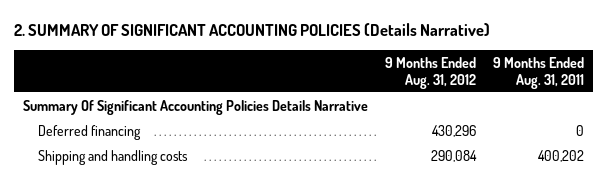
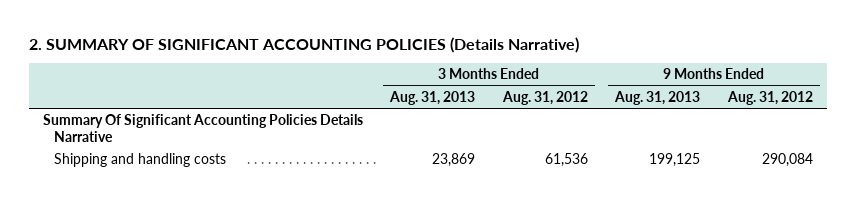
- | 9 Months Ended Aug. 31, 2012 | 9 Months Ended Aug. 31, 2011
+ | 3 Months Ended Aug. 31, 2013 | 3 Months Ended Aug. 31, 2012 | 9 Months Ended Aug. 31, 2013 | 9 Months Ended Aug. 31, 2012
- Deferred financing | 430,296 | 0

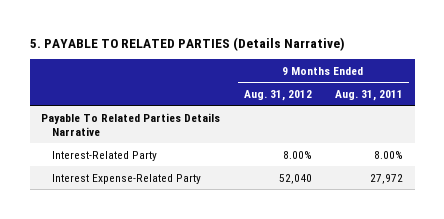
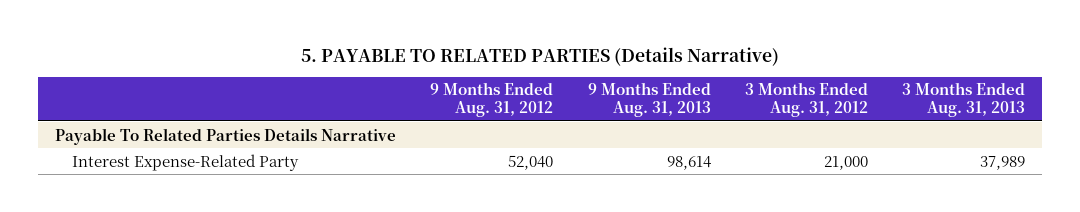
- | 9 Months Ended Aug. 31, 2012 | 9 Months Ended Aug. 31, 2011
+ | 9 Months Ended Aug. 31, 2012 | 9 Months Ended Aug. 31, 2013 | 3 Months Ended Aug. 31, 2012 | 3 Months Ended Aug. 31, 2013
- Interest-Related Party | 8.00% | 8.00%

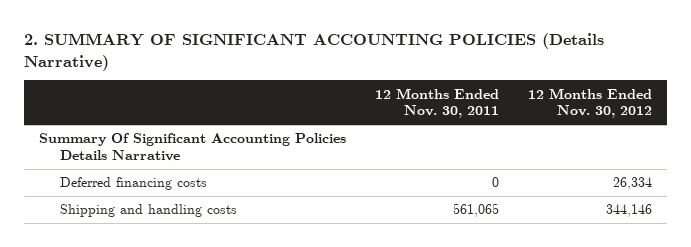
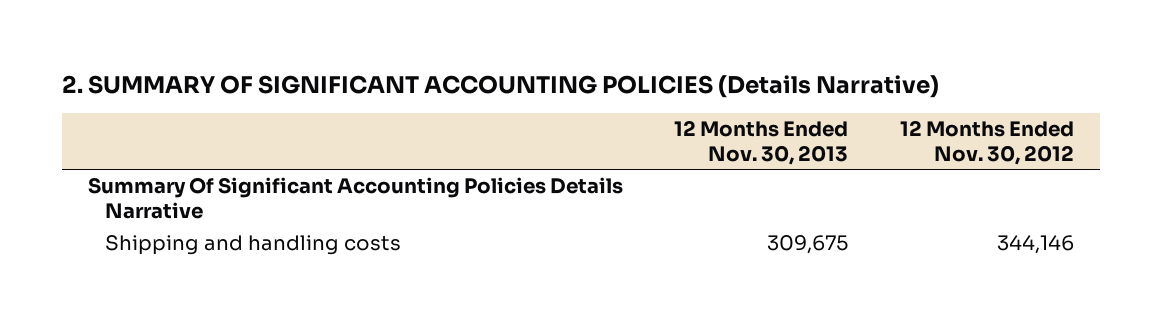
- | 12 Months Ended Nov. 30, 2011 | 12 Months Ended Nov. 30, 2012
+ | 12 Months Ended Nov. 30, 2013 | 12 Months Ended Nov. 30, 2012
- Deferred financing costs | 0 | 26,334

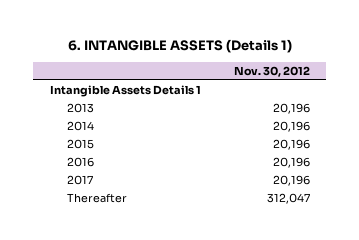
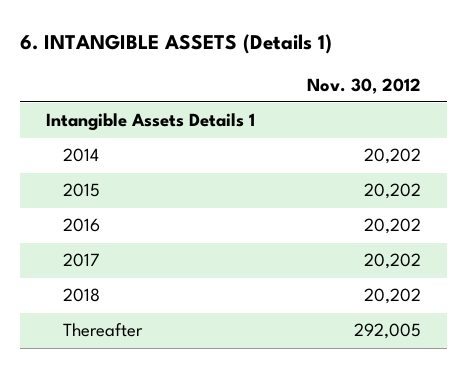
- 2013 | 20,196
- 2014 | 20,196
- 2015 | 20,196
- 2016 | 20,196
- 2017 | 20,196
- Thereafter | 312,047
+ 2014 | 20,202
+ 2015 | 20,202
+ 2016 | 20,202
+ 2017 | 20,202
+ 2018 | 20,202
+ Thereafter | 292,005

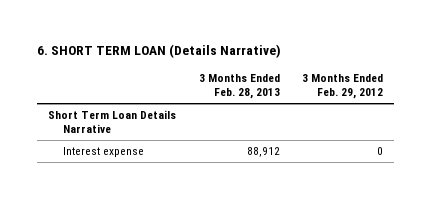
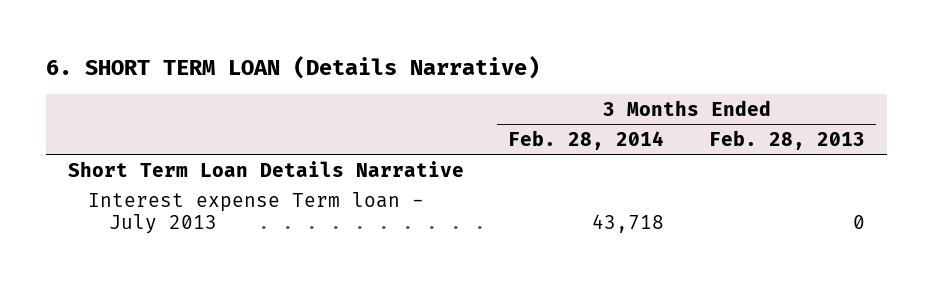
- | 3 Months Ended Feb. 28, 2013 | 3 Months Ended Feb. 29, 2012
+ | 3 Months Ended Feb. 28, 2014 | 3 Months Ended Feb. 28, 2013
- Interest expense | 88,912 | 0
+ Interest expense Term loan - July 2013 | 43,718 | 0

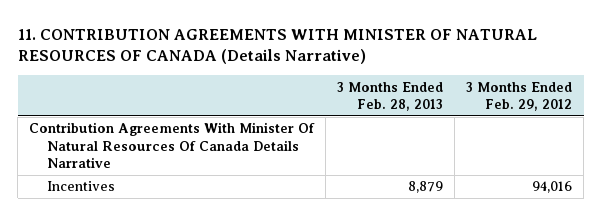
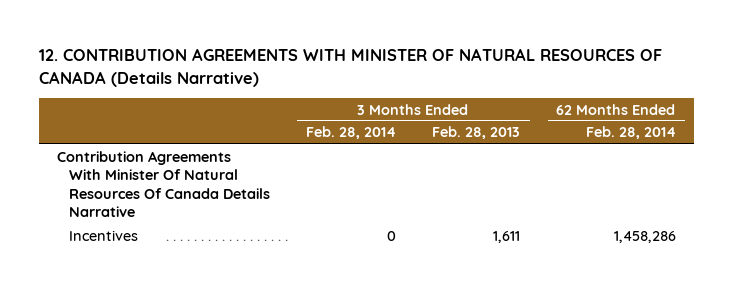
- 11. CONTRIBUTION AGREEMENTS WITH MINISTER OF NATURAL RESOURCES OF CANADA (Details Narrative)
+ 12. CONTRIBUTION AGREEMENTS WITH MINISTER OF NATURAL RESOURCES OF CANADA (Details Narrative)
- | 3 Months Ended Feb. 28, 2013 | 3 Months Ended Feb. 29, 2012
+ | 3 Months Ended Feb. 28, 2014 | 3 Months Ended Feb. 28, 2013 | 62 Months Ended Feb. 28, 2014
- Incentives | 8,879 | 94,016
+ Incentives | 0 | 1,611 | 1,458,286

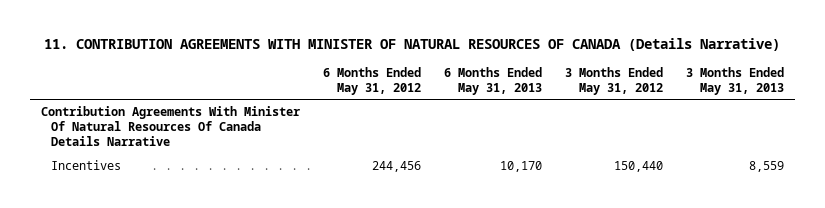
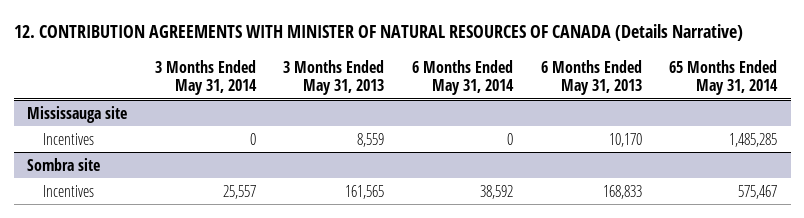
- 11. CONTRIBUTION AGREEMENTS WITH MINISTER OF NATURAL RESOURCES OF CANADA (Details Narrative)
+ 12. CONTRIBUTION AGREEMENTS WITH MINISTER OF NATURAL RESOURCES OF CANADA (Details Narrative)
- | 6 Months Ended May 31, 2012 | 6 Months Ended May 31, 2013 | 3 Months Ended May 31, 2012 | 3 Months Ended May 31, 2013
+ | 3 Months Ended May 31, 2014 | 3 Months Ended May 31, 2013 | 6 Months Ended May 31, 2014 | 6 Months Ended May 31, 2013 | 65 Months Ended May 31, 2014
- Contribution Agreements With Minister Of Natural Resources Of Canada Details Narrative
+ Mississauga site
+ Sombra site
+ Incentives | 25,557 | 161,565 | 38,592 | 168,833 | 575,467

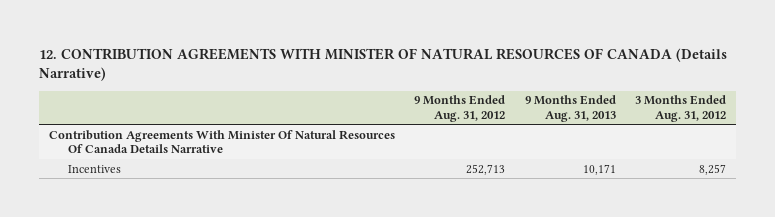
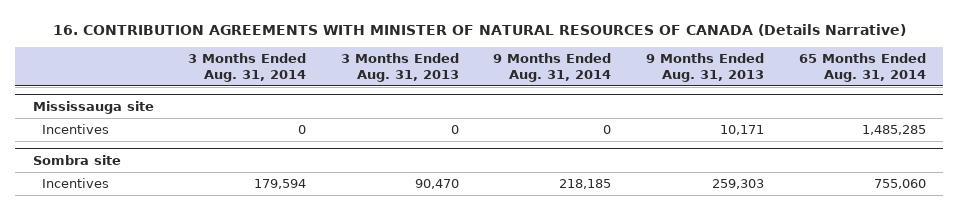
- 12. CONTRIBUTION AGREEMENTS WITH MINISTER OF NATURAL RESOURCES OF CANADA (Details Narrative)
+ 16. CONTRIBUTION AGREEMENTS WITH MINISTER OF NATURAL RESOURCES OF CANADA (Details Narrative)
- | 9 Months Ended Aug. 31, 2012 | 9 Months Ended Aug. 31, 2013 | 3 Months Ended Aug. 31, 2012
+ | 3 Months Ended Aug. 31, 2014 | 3 Months Ended Aug. 31, 2013 | 9 Months Ended Aug. 31, 2014 | 9 Months Ended Aug. 31, 2013 | 65 Months Ended Aug. 31, 2014
- Contribution Agreements With Minister Of Natural Resources Of Canada Details Narrative
+ Mississauga site
+ Sombra site
+ Incentives | 179,594 | 90,470 | 218,185 | 259,303 | 755,060

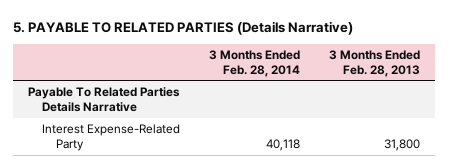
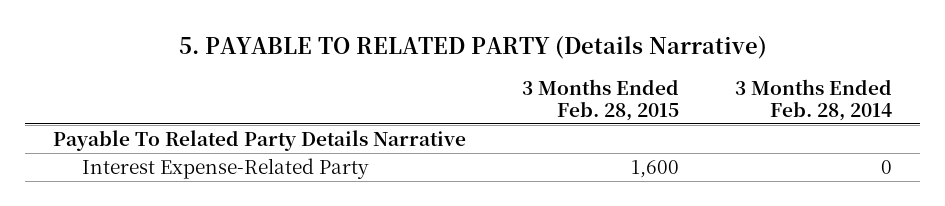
- 5. PAYABLE TO RELATED PARTIES (Details Narrative)
+ 5. PAYABLE TO RELATED PARTY (Details Narrative)
- | 3 Months Ended Feb. 28, 2014 | 3 Months Ended Feb. 28, 2013
+ | 3 Months Ended Feb. 28, 2015 | 3 Months Ended Feb. 28, 2014
- Payable To Related Parties Details Narrative
- Interest Expense-Related Party | 40,118 | 31,800
+ Payable To Related Party Details Narrative
+ Interest Expense-Related Party | 1,600 | 0

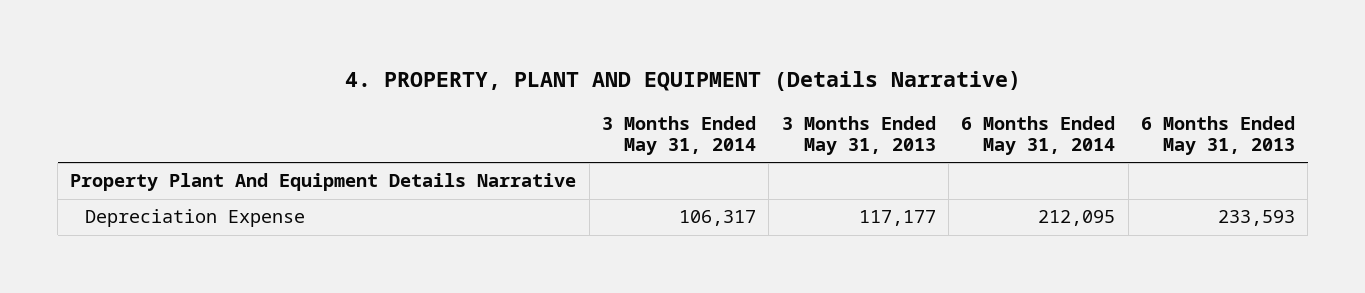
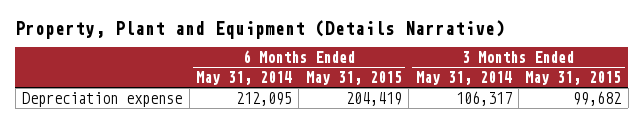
- 4. PROPERTY, PLANT AND EQUIPMENT (Details Narrative)
+ Property, Plant and Equipment (Details Narrative)
- | 3 Months Ended May 31, 2014 | 3 Months Ended May 31, 2013 | 6 Months Ended May 31, 2014 | 6 Months Ended May 31, 2013
+ | 6 Months Ended May 31, 2014 | 6 Months Ended May 31, 2015 | 3 Months Ended May 31, 2014 | 3 Months Ended May 31, 2015
- Property Plant And Equipment Details Narrative
- Depreciation Expense | 106,317 | 117,177 | 212,095 | 233,593
+ Depreciation expense | 212,095 | 204,419 | 106,317 | 99,682

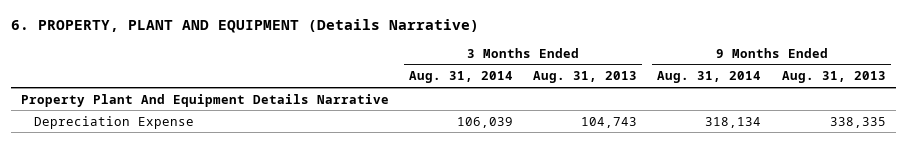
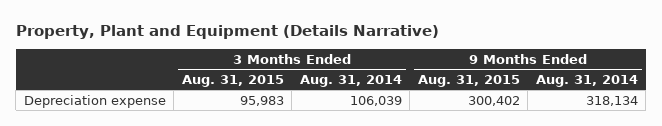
- 6. PROPERTY, PLANT AND EQUIPMENT (Details Narrative)
+ Property, Plant and Equipment (Details Narrative)
- | 3 Months Ended Aug. 31, 2014 | 3 Months Ended Aug. 31, 2013 | 9 Months Ended Aug. 31, 2014 | 9 Months Ended Aug. 31, 2013
+ | 3 Months Ended Aug. 31, 2015 | 3 Months Ended Aug. 31, 2014 | 9 Months Ended Aug. 31, 2015 | 9 Months Ended Aug. 31, 2014
- Property Plant And Equipment Details Narrative
- Depreciation Expense | 106,039 | 104,743 | 318,134 | 338,335
+ Depreciation expense | 95,983 | 106,039 | 300,402 | 318,134

